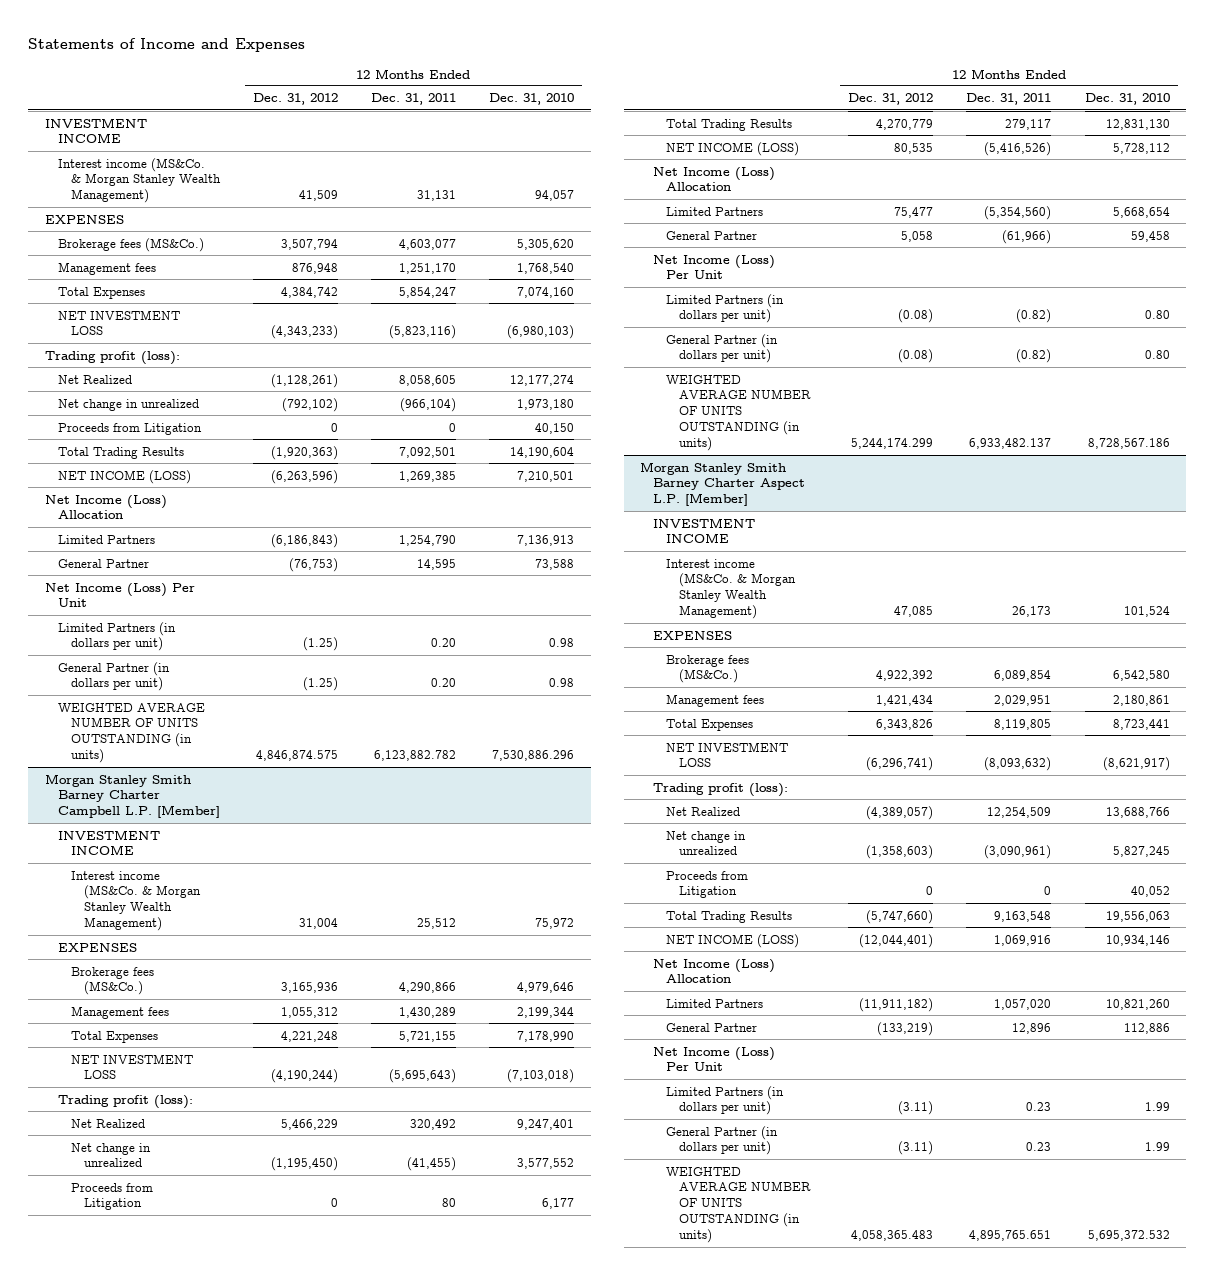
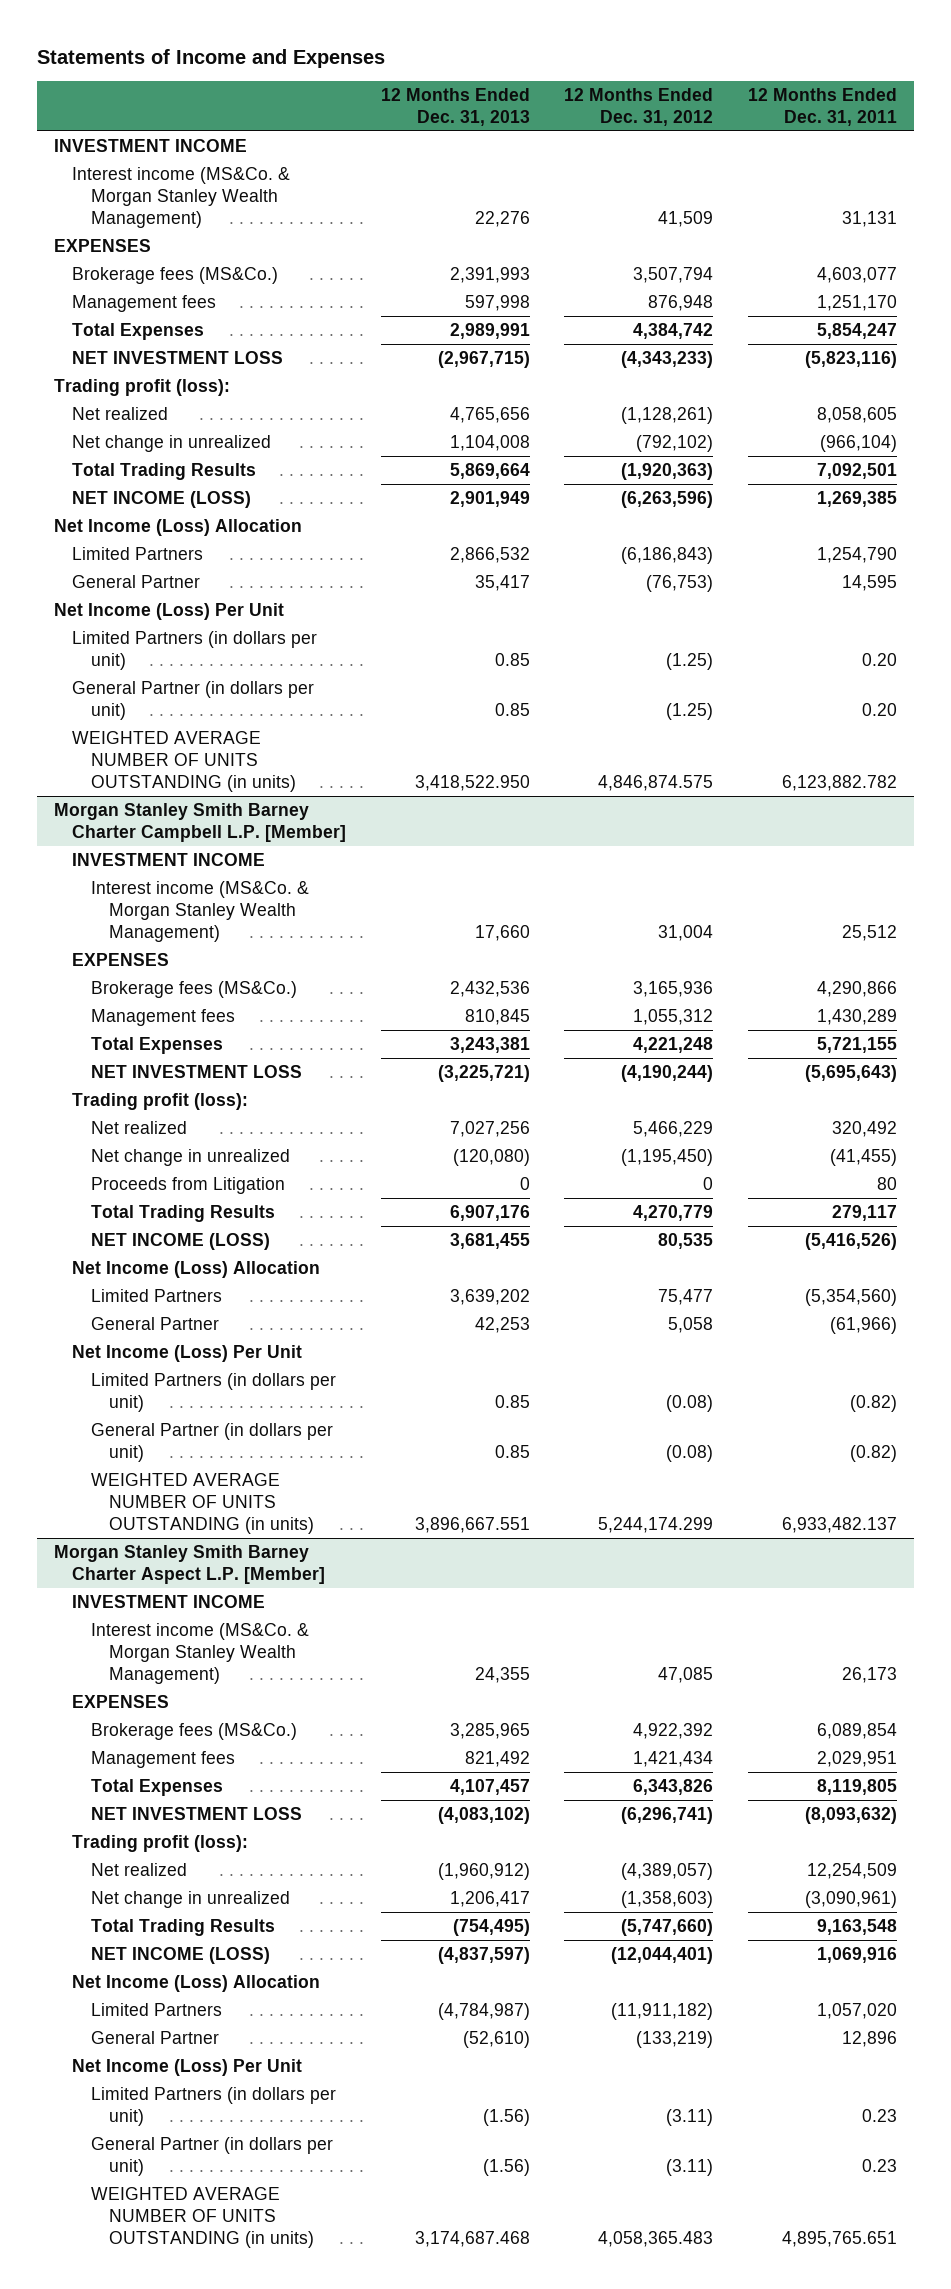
- | 12 Months Ended Dec. 31, 2012 | 12 Months Ended Dec. 31, 2011 | 12 Months Ended Dec. 31, 2010
+ | 12 Months Ended Dec. 31, 2013 | 12 Months Ended Dec. 31, 2012 | 12 Months Ended Dec. 31, 2011
- Net Realized | (1,128,261) | 8,058,605 | 12,177,274
+ Net realized | 4,765,656 | (1,128,261) | 8,058,605
- Proceeds from Litigation | 0 | 0 | 40,150
@ Morgan Stanley Smith Barney Charter Campbell L.P. [Member]
- Net Realized | 5,466,229 | 320,492 | 9,247,401
+ Net realized | 7,027,256 | 5,466,229 | 320,492
@ Morgan Stanley Smith Barney Charter Aspect L.P. [Member]
- Net Realized | (4,389,057) | 12,254,509 | 13,688,766
+ Net realized | (1,960,912) | (4,389,057) | 12,254,509
- Proceeds from Litigation | 0 | 0 | 40,052

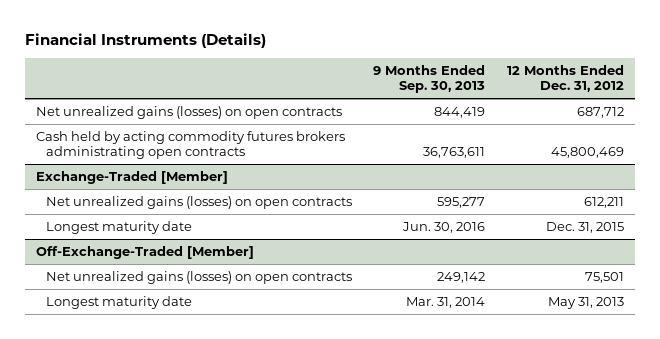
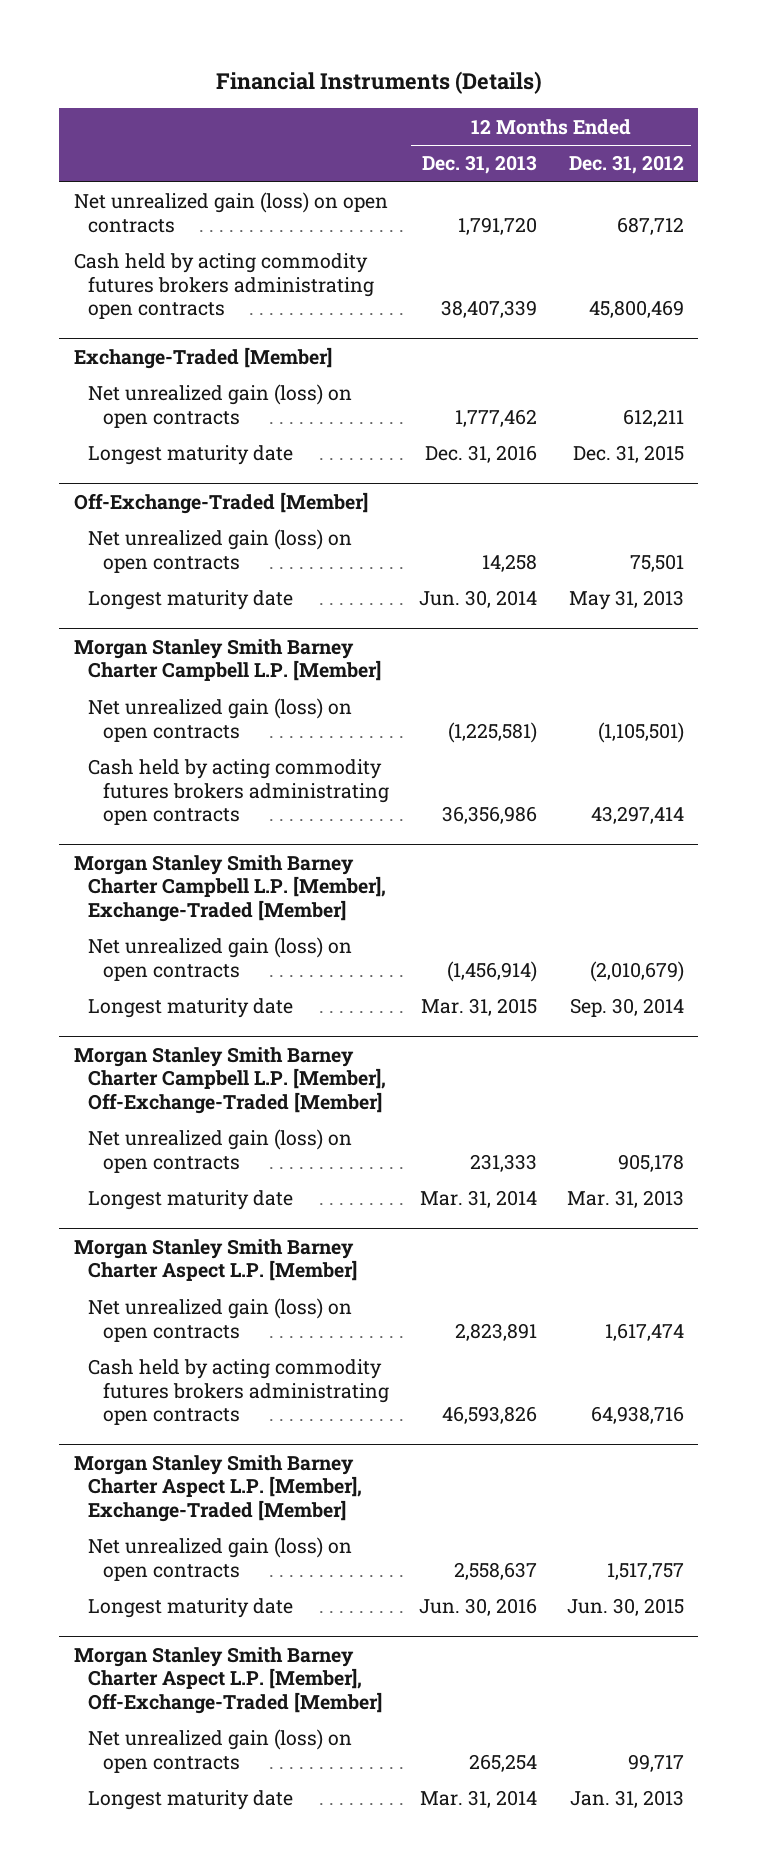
- | 9 Months Ended Sep. 30, 2013 | 12 Months Ended Dec. 31, 2012
+ | 12 Months Ended Dec. 31, 2013 | 12 Months Ended Dec. 31, 2012
- Net unrealized gains (losses) on open contracts | 844,419 | 687,712
+ Net unrealized gain (loss) on open contracts | 1,791,720 | 687,712
@ Exchange-Traded [Member]
- Net unrealized gains (losses) on open contracts | 595,277 | 612,211
+ Net unrealized gain (loss) on open contracts | 1,777,462 | 612,211
@ Off-Exchange-Traded [Member]
- Net unrealized gains (losses) on open contracts | 249,142 | 75,501
+ Net unrealized gain (loss) on open contracts | 14,258 | 75,501
+ Morgan Stanley Smith Barney Charter Campbell L.P. [Member]
+ Net unrealized gain (loss) on open contracts | (1,225,581) | (1,105,501)
+ Cash held by acting commodity futures brokers administrating open contracts | 36,356,986 | 43,297,414
+ Morgan Stanley Smith Barney Charter Campbell L.P. [Member], Exchange-Traded [Member]
+ Net unrealized gain (loss) on open contracts | (1,456,914) | (2,010,679)
+ Longest maturity date | Mar. 31, 2015 | Sep. 30, 2014
+ Morgan Stanley Smith Barney Charter Campbell L.P. [Member], Off-Exchange-Traded [Member]
+ Net unrealized gain (loss) on open contracts | 231,333 | 905,178
+ Longest maturity date | Mar. 31, 2014 | Mar. 31, 2013
+ Morgan Stanley Smith Barney Charter Aspect L.P. [Member]
+ Net unrealized gain (loss) on open contracts | 2,823,891 | 1,617,474
+ Cash held by acting commodity futures brokers administrating open contracts | 46,593,826 | 64,938,716
+ Morgan Stanley Smith Barney Charter Aspect L.P. [Member], Exchange-Traded [Member]
+ Net unrealized gain (loss) on open contracts | 2,558,637 | 1,517,757
+ Longest maturity date | Jun. 30, 2016 | Jun. 30, 2015
+ Morgan Stanley Smith Barney Charter Aspect L.P. [Member], Off-Exchange-Traded [Member]
+ Net unrealized gain (loss) on open contracts | 265,254 | 99,717
+ Longest maturity date | Mar. 31, 2014 | Jan. 31, 2013

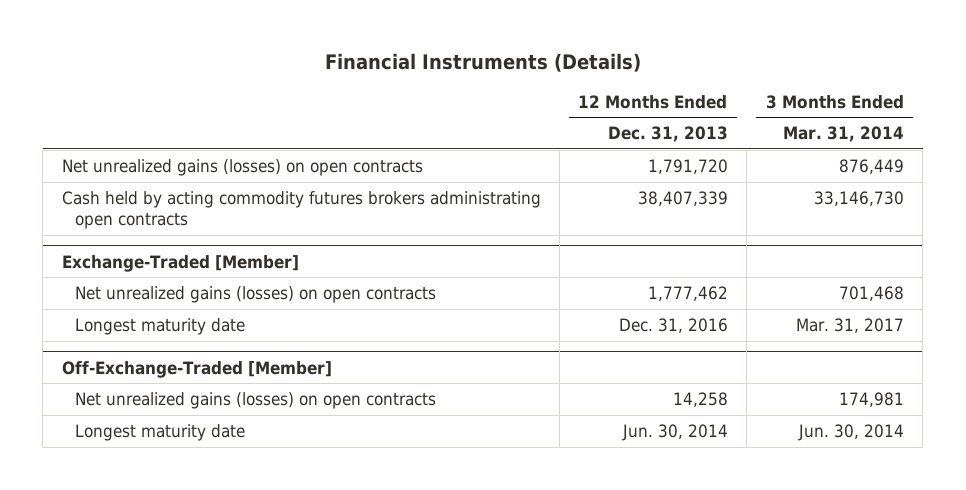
- | 12 Months Ended Dec. 31, 2013 | 12 Months Ended Dec. 31, 2012
+ | 12 Months Ended Dec. 31, 2013 | 3 Months Ended Mar. 31, 2014
- Net unrealized gain (loss) on open contracts | 1,791,720 | 687,712
+ Net unrealized gains (losses) on open contracts | 1,791,720 | 876,449
@ Exchange-Traded [Member]
- Net unrealized gain (loss) on open contracts | 1,777,462 | 612,211
+ Net unrealized gains (losses) on open contracts | 1,777,462 | 701,468
@ Off-Exchange-Traded [Member]
- Net unrealized gain (loss) on open contracts | 14,258 | 75,501
+ Net unrealized gains (losses) on open contracts | 14,258 | 174,981
- Morgan Stanley Smith Barney Charter Campbell L.P. [Member]
- Net unrealized gain (loss) on open contracts | (1,225,581) | (1,105,501)
- Cash held by acting commodity futures brokers administrating open contracts | 36,356,986 | 43,297,414
- Morgan Stanley Smith Barney Charter Campbell L.P. [Member], Exchange-Traded [Member]
- Net unrealized gain (loss) on open contracts | (1,456,914) | (2,010,679)
- Longest maturity date | Mar. 31, 2015 | Sep. 30, 2014
- Morgan Stanley Smith Barney Charter Campbell L.P. [Member], Off-Exchange-Traded [Member]
- Net unrealized gain (loss) on open contracts | 231,333 | 905,178
- Longest maturity date | Mar. 31, 2014 | Mar. 31, 2013
- Morgan Stanley Smith Barney Charter Aspect L.P. [Member]
- Net unrealized gain (loss) on open contracts | 2,823,891 | 1,617,474
- Cash held by acting commodity futures brokers administrating open contracts | 46,593,826 | 64,938,716
- Morgan Stanley Smith Barney Charter Aspect L.P. [Member], Exchange-Traded [Member]
- Net unrealized gain (loss) on open contracts | 2,558,637 | 1,517,757
- Longest maturity date | Jun. 30, 2016 | Jun. 30, 2015
- Morgan Stanley Smith Barney Charter Aspect L.P. [Member], Off-Exchange-Traded [Member]
- Net unrealized gain (loss) on open contracts | 265,254 | 99,717
- Longest maturity date | Mar. 31, 2014 | Jan. 31, 2013

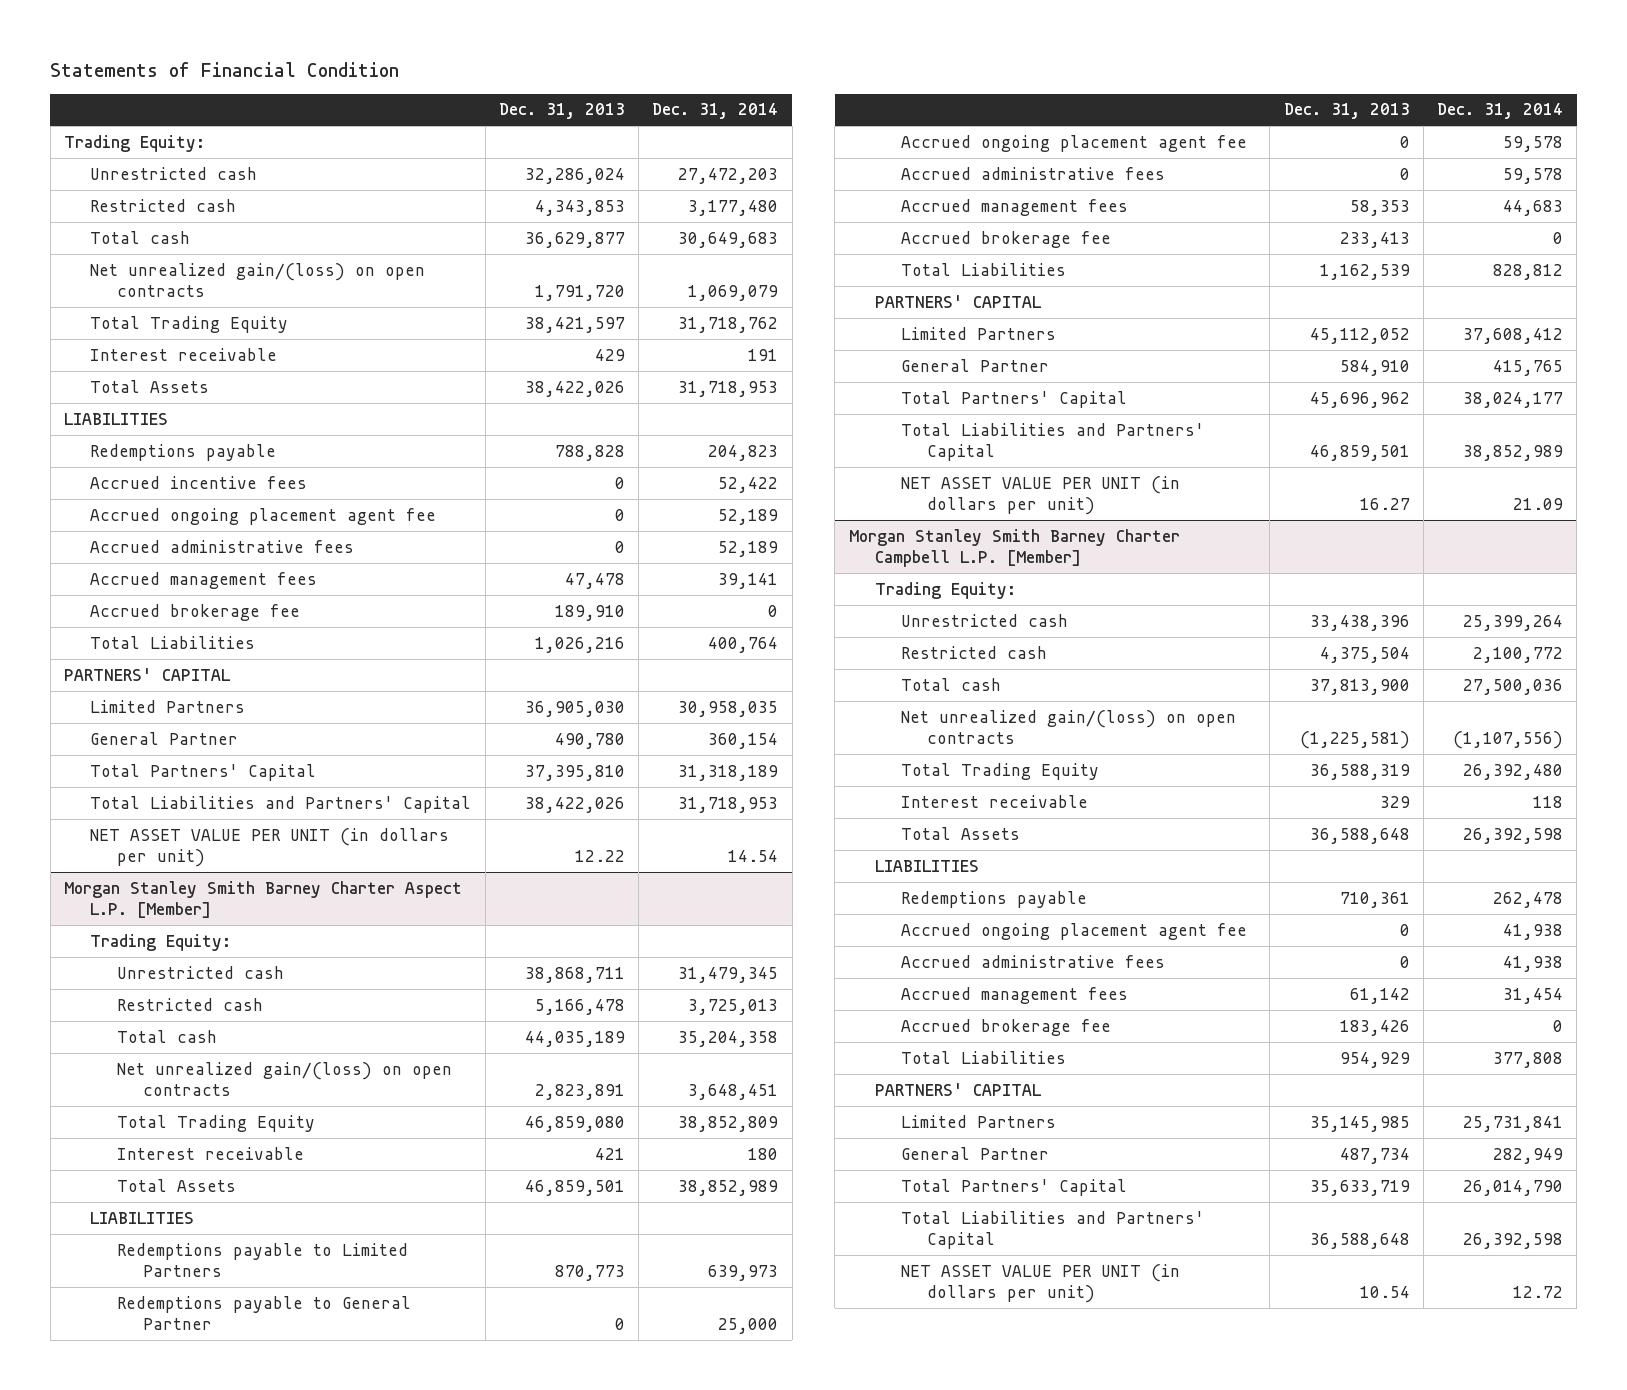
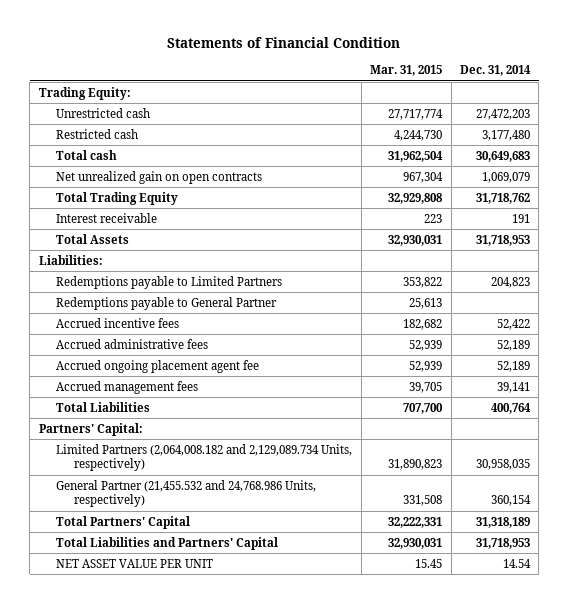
- | Dec. 31, 2013 | Dec. 31, 2014
+ | Mar. 31, 2015 | Dec. 31, 2014
- Net unrealized gain/(loss) on open contracts | 1,791,720 | 1,069,079
+ Net unrealized gain on open contracts | 967,304 | 1,069,079
- LIABILITIES
- Redemptions payable | 788,828 | 204,823
+ Liabilities:
+ Redemptions payable to Limited Partners | 353,822 | 204,823
+ Redemptions payable to General Partner | 25,613 |
moved down: Accrued ongoing placement agent fee | 52,939 | 52,189
- Accrued brokerage fee | 189,910 | 0
- PARTNERS' CAPITAL
- Limited Partners | 36,905,030 | 30,958,035
- General Partner | 490,780 | 360,154
+ Partners' Capital:
+ Limited Partners (2,064,008.182 and 2,129,089.734 Units, respectively) | 31,890,823 | 30,958,035
+ General Partner (21,455.532 and 24,768.986 Units, respectively) | 331,508 | 360,154
- NET ASSET VALUE PER UNIT (in dollars per unit) | 12.22 | 14.54
- Morgan Stanley Smith Barney Charter Aspect L.P. [Member]
- Trading Equity:
- Unrestricted cash | 38,868,711 | 31,479,345
- Restricted cash | 5,166,478 | 3,725,013
- Total cash | 44,035,189 | 35,204,358
- Net unrealized gain/(loss) on open contracts | 2,823,891 | 3,648,451
- Total Trading Equity | 46,859,080 | 38,852,809
- Interest receivable | 421 | 180
- Total Assets | 46,859,501 | 38,852,989
- LIABILITIES
- Redemptions payable to Limited Partners | 870,773 | 639,973
- Redemptions payable to General Partner | 0 | 25,000
- Accrued ongoing placement agent fee | 0 | 59,578
- Accrued administrative fees | 0 | 59,578
- Accrued management fees | 58,353 | 44,683
- Accrued brokerage fee | 233,413 | 0
- Total Liabilities | 1,162,539 | 828,812
- PARTNERS' CAPITAL
- Limited Partners | 45,112,052 | 37,608,412
- General Partner | 584,910 | 415,765
- Total Partners' Capital | 45,696,962 | 38,024,177
- Total Liabilities and Partners' Capital | 46,859,501 | 38,852,989
- NET ASSET VALUE PER UNIT (in dollars per unit) | 16.27 | 21.09
- Morgan Stanley Smith Barney Charter Campbell L.P. [Member]
- Trading Equity:
- Unrestricted cash | 33,438,396 | 25,399,264
- Restricted cash | 4,375,504 | 2,100,772
- Total cash | 37,813,900 | 27,500,036
- Net unrealized gain/(loss) on open contracts | (1,225,581) | (1,107,556)
- Total Trading Equity | 36,588,319 | 26,392,480
- Interest receivable | 329 | 118
- Total Assets | 36,588,648 | 26,392,598
- LIABILITIES
- Redemptions payable | 710,361 | 262,478
- Accrued ongoing placement agent fee | 0 | 41,938
- Accrued administrative fees | 0 | 41,938
- Accrued management fees | 61,142 | 31,454
- Accrued brokerage fee | 183,426 | 0
- Total Liabilities | 954,929 | 377,808
- PARTNERS' CAPITAL
- Limited Partners | 35,145,985 | 25,731,841
- General Partner | 487,734 | 282,949
- Total Partners' Capital | 35,633,719 | 26,014,790
- Total Liabilities and Partners' Capital | 36,588,648 | 26,392,598
- NET ASSET VALUE PER UNIT (in dollars per unit) | 10.54 | 12.72
+ NET ASSET VALUE PER UNIT | 15.45 | 14.54

